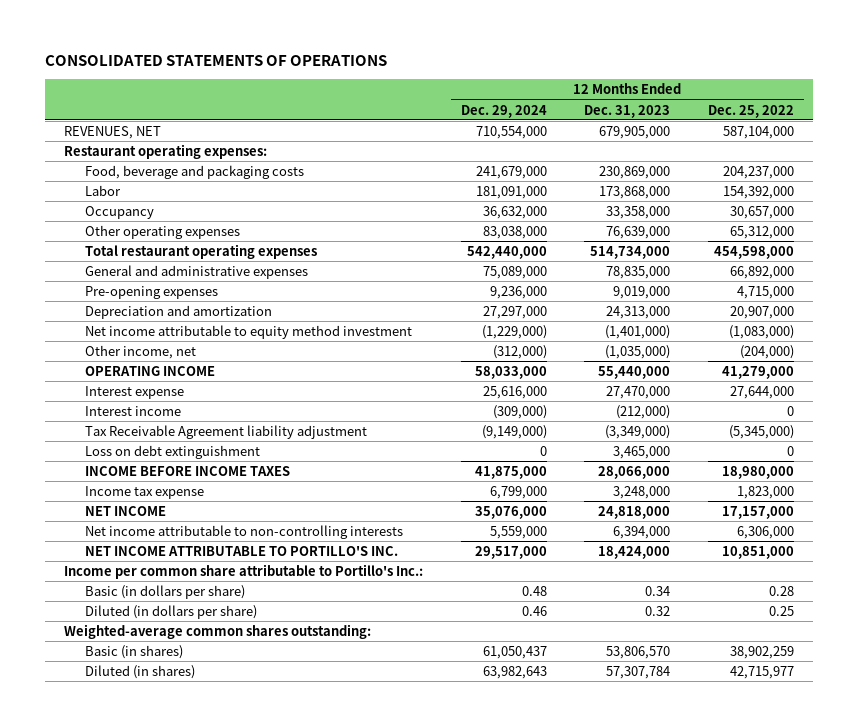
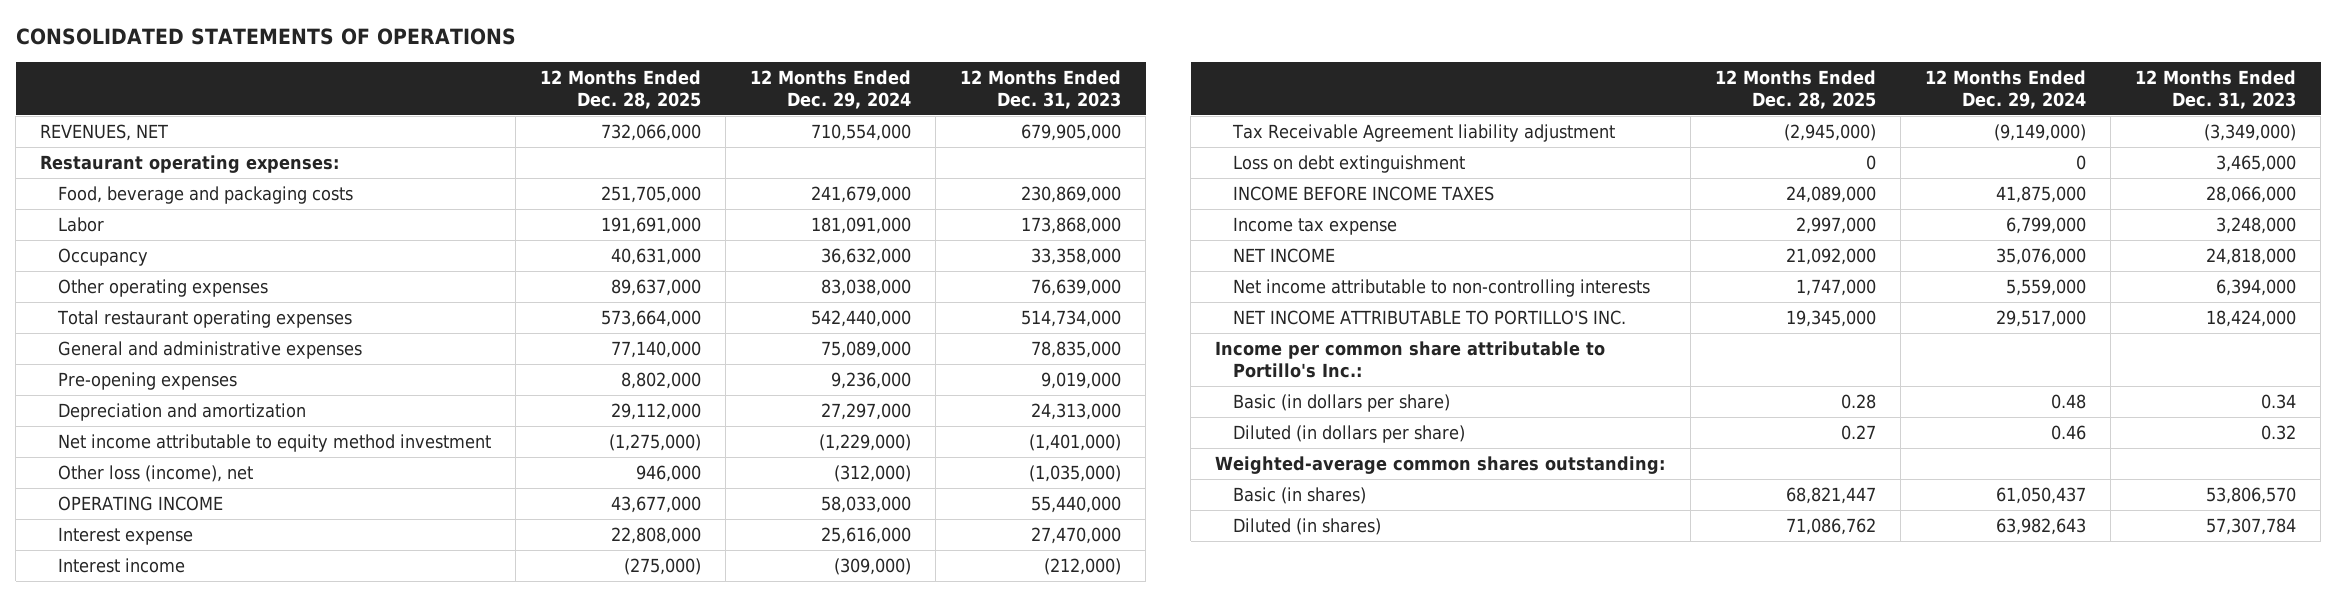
- | 12 Months Ended Dec. 29, 2024 | 12 Months Ended Dec. 31, 2023 | 12 Months Ended Dec. 25, 2022
+ | 12 Months Ended Dec. 28, 2025 | 12 Months Ended Dec. 29, 2024 | 12 Months Ended Dec. 31, 2023
- Other income, net | (312,000) | (1,035,000) | (204,000)
+ Other loss (income), net | 946,000 | (312,000) | (1,035,000)

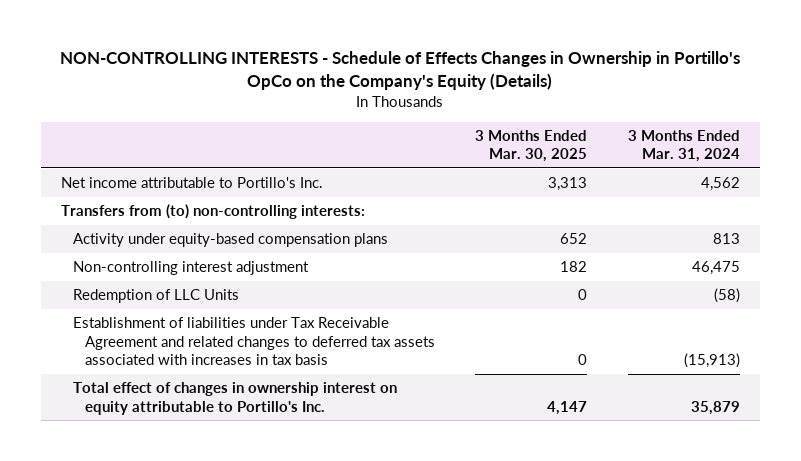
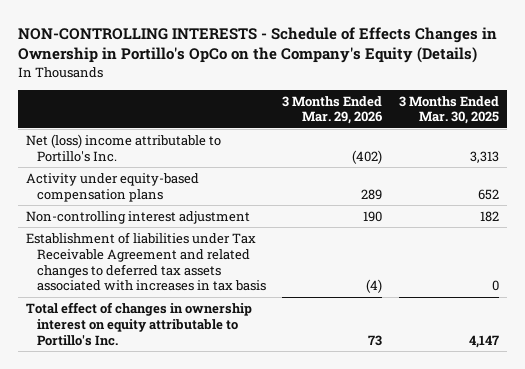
- | 3 Months Ended Mar. 30, 2025 | 3 Months Ended Mar. 31, 2024
+ | 3 Months Ended Mar. 29, 2026 | 3 Months Ended Mar. 30, 2025
- Net income attributable to Portillo's Inc. | 3,313 | 4,562
- Transfers from (to) non-controlling interests:
+ Net (loss) income attributable to Portillo's Inc. | (402) | 3,313
- Redemption of LLC Units | 0 | (58)

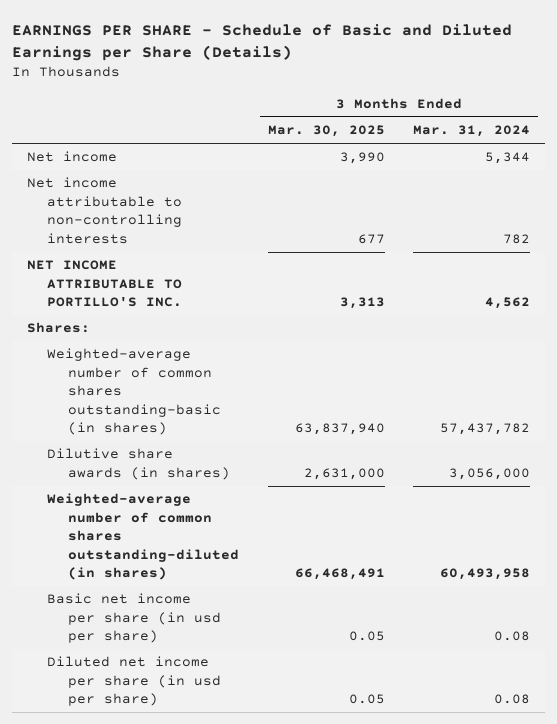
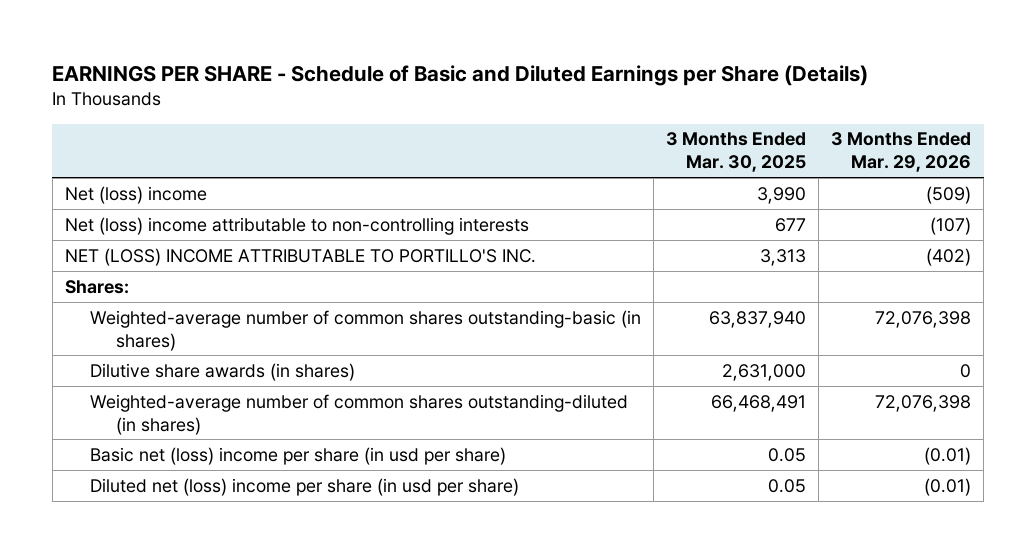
- | 3 Months Ended Mar. 30, 2025 | 3 Months Ended Mar. 31, 2024
+ | 3 Months Ended Mar. 30, 2025 | 3 Months Ended Mar. 29, 2026
- Net income | 3,990 | 5,344
- Net income attributable to non-controlling interests | 677 | 782
- NET INCOME ATTRIBUTABLE TO PORTILLO'S INC. | 3,313 | 4,562
+ Net (loss) income | 3,990 | (509)
+ Net (loss) income attributable to non-controlling interests | 677 | (107)
+ NET (LOSS) INCOME ATTRIBUTABLE TO PORTILLO'S INC. | 3,313 | (402)
- Basic net income per share (in usd per share) | 0.05 | 0.08
- Diluted net income per share (in usd per share) | 0.05 | 0.08
+ Basic net (loss) income per share (in usd per share) | 0.05 | (0.01)
+ Diluted net (loss) income per share (in usd per share) | 0.05 | (0.01)

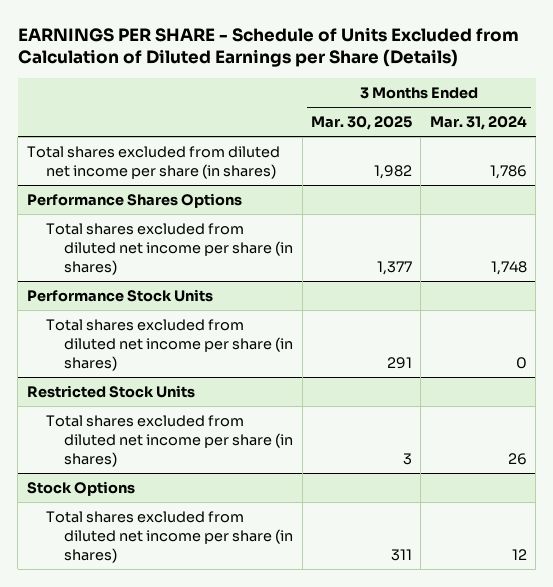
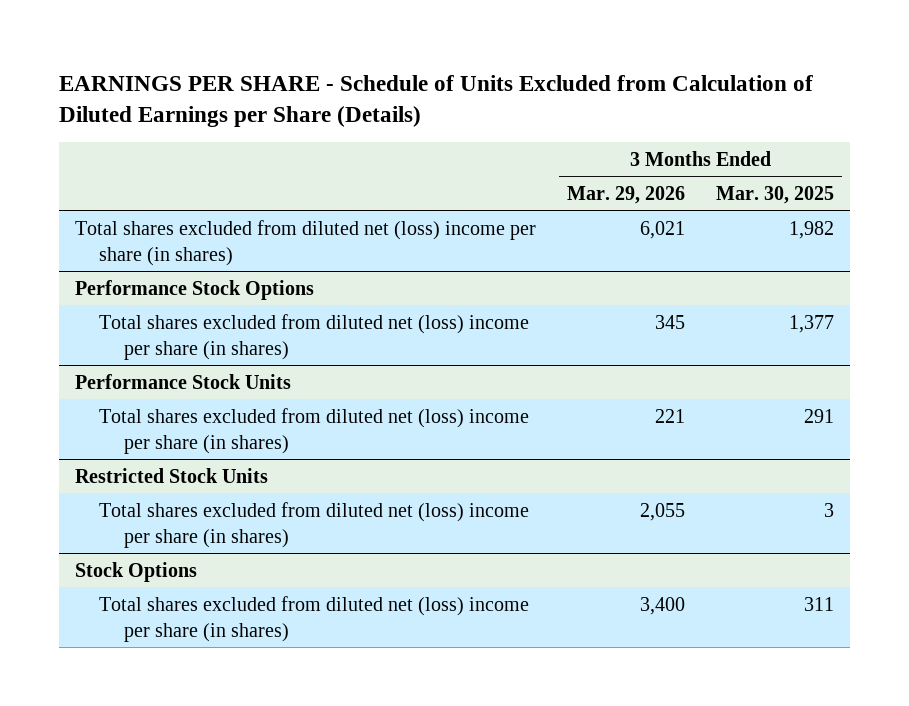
- | 3 Months Ended Mar. 30, 2025 | 3 Months Ended Mar. 31, 2024
+ | 3 Months Ended Mar. 29, 2026 | 3 Months Ended Mar. 30, 2025
- Total shares excluded from diluted net income per share (in shares) | 1,982 | 1,786
- Performance Shares Options
- Total shares excluded from diluted net income per share (in shares) | 1,377 | 1,748
+ Total shares excluded from diluted net (loss) income per share (in shares) | 6,021 | 1,982
+ Performance Stock Options
+ Total shares excluded from diluted net (loss) income per share (in shares) | 345 | 1,377
@ Performance Stock Units
- Total shares excluded from diluted net income per share (in shares) | 291 | 0
+ Total shares excluded from diluted net (loss) income per share (in shares) | 221 | 291
@ Restricted Stock Units
- Total shares excluded from diluted net income per share (in shares) | 3 | 26
+ Total shares excluded from diluted net (loss) income per share (in shares) | 2,055 | 3
@ Stock Options
- Total shares excluded from diluted net income per share (in shares) | 311 | 12
+ Total shares excluded from diluted net (loss) income per share (in shares) | 3,400 | 311

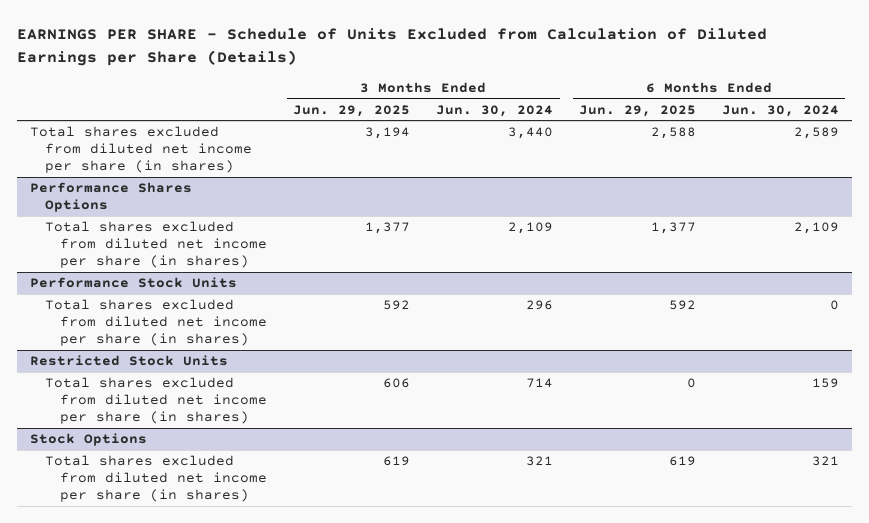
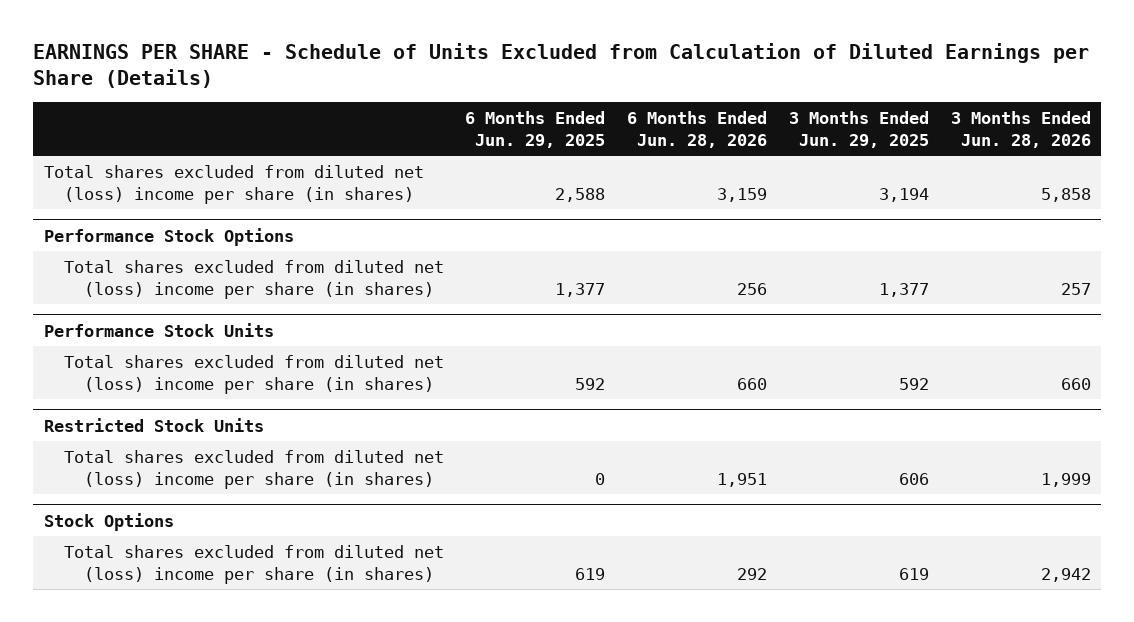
- | 3 Months Ended Jun. 29, 2025 | 3 Months Ended Jun. 30, 2024 | 6 Months Ended Jun. 29, 2025 | 6 Months Ended Jun. 30, 2024
+ | 6 Months Ended Jun. 29, 2025 | 6 Months Ended Jun. 28, 2026 | 3 Months Ended Jun. 29, 2025 | 3 Months Ended Jun. 28, 2026
- Total shares excluded from diluted net income per share (in shares) | 3,194 | 3,440 | 2,588 | 2,589
- Performance Shares Options
- Total shares excluded from diluted net income per share (in shares) | 1,377 | 2,109 | 1,377 | 2,109
+ Total shares excluded from diluted net (loss) income per share (in shares) | 2,588 | 3,159 | 3,194 | 5,858
+ Performance Stock Options
+ Total shares excluded from diluted net (loss) income per share (in shares) | 1,377 | 256 | 1,377 | 257
@ Performance Stock Units
- Total shares excluded from diluted net income per share (in shares) | 592 | 296 | 592 | 0
+ Total shares excluded from diluted net (loss) income per share (in shares) | 592 | 660 | 592 | 660
@ Restricted Stock Units
- Total shares excluded from diluted net income per share (in shares) | 606 | 714 | 0 | 159
+ Total shares excluded from diluted net (loss) income per share (in shares) | 0 | 1,951 | 606 | 1,999
@ Stock Options
- Total shares excluded from diluted net income per share (in shares) | 619 | 321 | 619 | 321
+ Total shares excluded from diluted net (loss) income per share (in shares) | 619 | 292 | 619 | 2,942

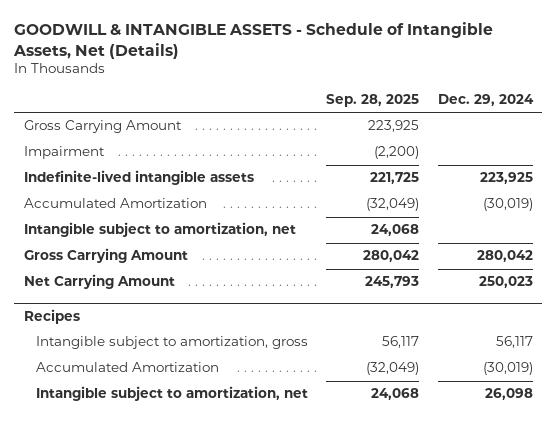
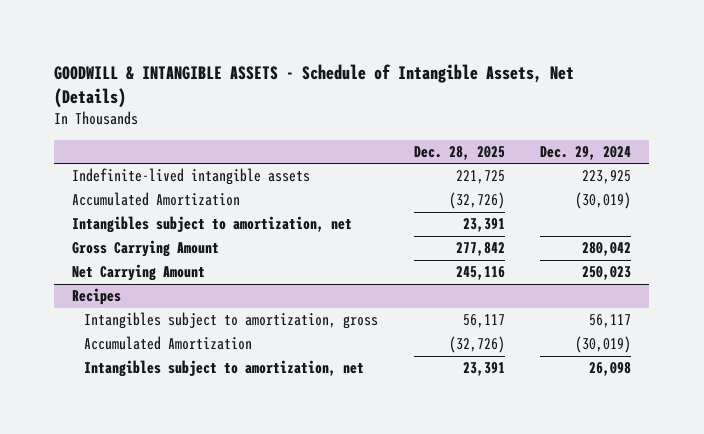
- | Sep. 28, 2025 | Dec. 29, 2024
+ | Dec. 28, 2025 | Dec. 29, 2024
- Gross Carrying Amount | 223,925 |
- Impairment | (2,200) |
- Intangible subject to amortization, net | 24,068 |
+ Intangibles subject to amortization, net | 23,391 |
@ Recipes
- Intangible subject to amortization, gross | 56,117 | 56,117
+ Intangibles subject to amortization, gross | 56,117 | 56,117
- Intangible subject to amortization, net | 24,068 | 26,098
+ Intangibles subject to amortization, net | 23,391 | 26,098

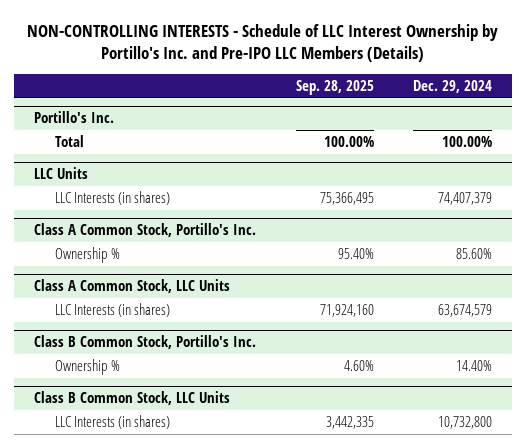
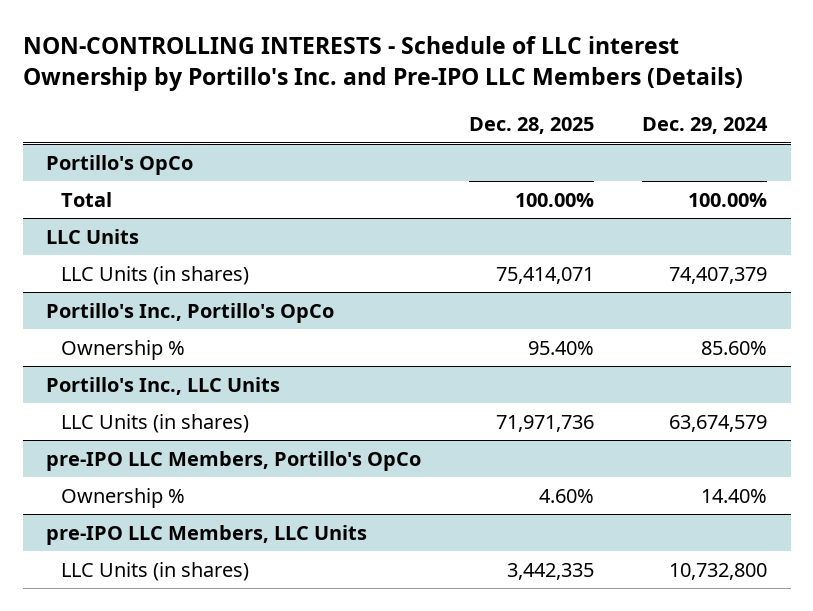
- NON-CONTROLLING INTERESTS - Schedule of LLC Interest Ownership by Portillo's Inc. and Pre-IPO LLC Members (Details)
+ NON-CONTROLLING INTERESTS - Schedule of LLC interest Ownership by Portillo's Inc. and Pre-IPO LLC Members (Details)
- | Sep. 28, 2025 | Dec. 29, 2024
+ | Dec. 28, 2025 | Dec. 29, 2024
- Portillo's Inc.
+ Portillo's OpCo
@ LLC Units
- LLC Interests (in shares) | 75,366,495 | 74,407,379
- Class A Common Stock, Portillo's Inc.
@ LLC Units
+ LLC Units (in shares) | 75,414,071 | 74,407,379
+ Portillo's Inc., Portillo's OpCo
- Class A Common Stock, LLC Units
- LLC Interests (in shares) | 71,924,160 | 63,674,579
- Class B Common Stock, Portillo's Inc.
+ Portillo's Inc., LLC Units
+ LLC Units (in shares) | 71,971,736 | 63,674,579
+ pre-IPO LLC Members, Portillo's OpCo
- Class B Common Stock, LLC Units
- LLC Interests (in shares) | 3,442,335 | 10,732,800
+ pre-IPO LLC Members, LLC Units
+ LLC Units (in shares) | 3,442,335 | 10,732,800

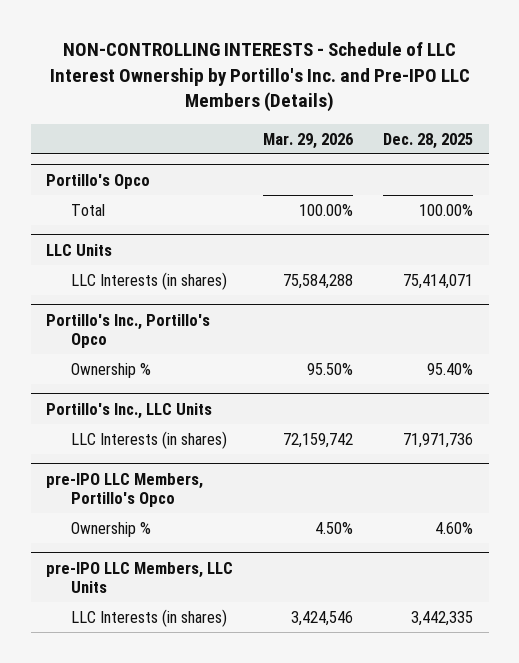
- NON-CONTROLLING INTERESTS - Schedule of LLC interest Ownership by Portillo's Inc. and Pre-IPO LLC Members (Details)
+ NON-CONTROLLING INTERESTS - Schedule of LLC Interest Ownership by Portillo's Inc. and Pre-IPO LLC Members (Details)
- | Dec. 28, 2025 | Dec. 29, 2024
+ | Mar. 29, 2026 | Dec. 28, 2025
- Portillo's OpCo
+ Portillo's Opco
@ LLC Units
- LLC Units (in shares) | 75,414,071 | 74,407,379
- Portillo's Inc., Portillo's OpCo
@ LLC Units
+ LLC Interests (in shares) | 75,584,288 | 75,414,071
+ Portillo's Inc., Portillo's Opco
@ Portillo's Inc., LLC Units
- LLC Units (in shares) | 71,971,736 | 63,674,579
- pre-IPO LLC Members, Portillo's OpCo
@ Portillo's Inc., LLC Units
+ LLC Interests (in shares) | 72,159,742 | 71,971,736
+ pre-IPO LLC Members, Portillo's Opco
@ pre-IPO LLC Members, LLC Units
- LLC Units (in shares) | 3,442,335 | 10,732,800
+ LLC Interests (in shares) | 3,424,546 | 3,442,335

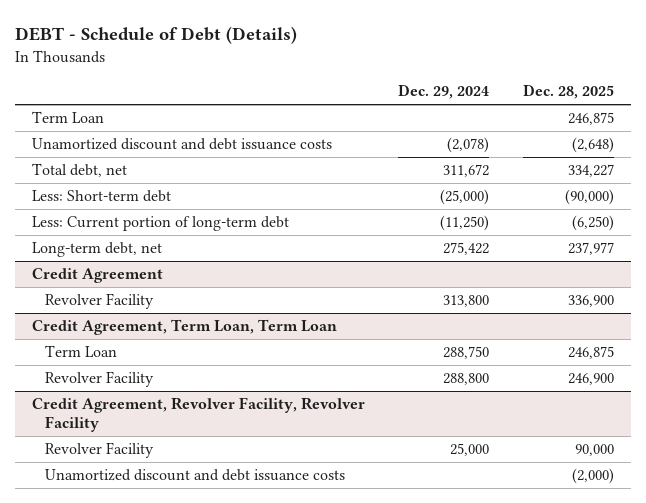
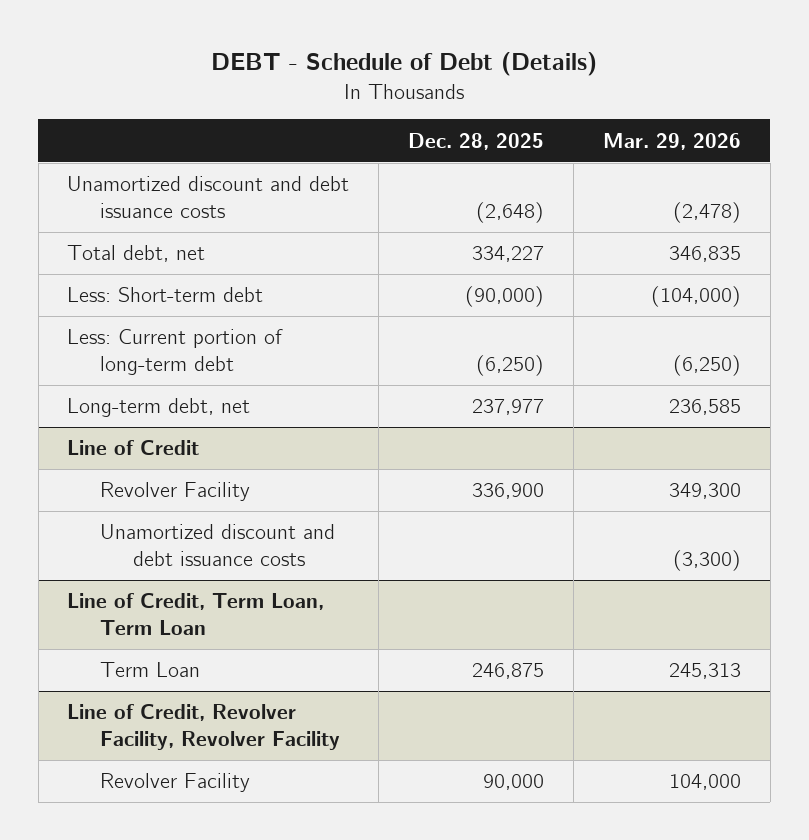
- | Dec. 29, 2024 | Dec. 28, 2025
+ | Dec. 28, 2025 | Mar. 29, 2026
- Term Loan | | 246,875
- Credit Agreement
+ Line of Credit
- Credit Agreement, Term Loan, Term Loan
+ Unamortized discount and debt issuance costs | | (3,300)
+ Line of Credit, Term Loan, Term Loan
- Revolver Facility | 288,800 | 246,900
- Credit Agreement, Revolver Facility, Revolver Facility
+ Line of Credit, Revolver Facility, Revolver Facility
- Unamortized discount and debt issuance costs | | (2,000)

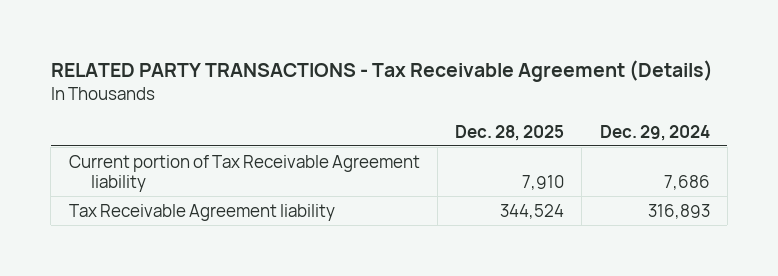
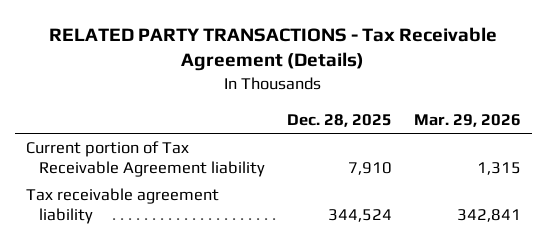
- | Dec. 28, 2025 | Dec. 29, 2024
+ | Dec. 28, 2025 | Mar. 29, 2026
- Tax Receivable Agreement liability | 344,524 | 316,893
+ Tax receivable agreement liability | 344,524 | 342,841

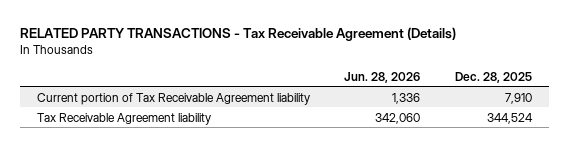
- | Dec. 28, 2025 | Mar. 29, 2026
+ | Jun. 28, 2026 | Dec. 28, 2025
- Tax receivable agreement liability | 344,524 | 342,841
+ Tax Receivable Agreement liability | 342,060 | 344,524

